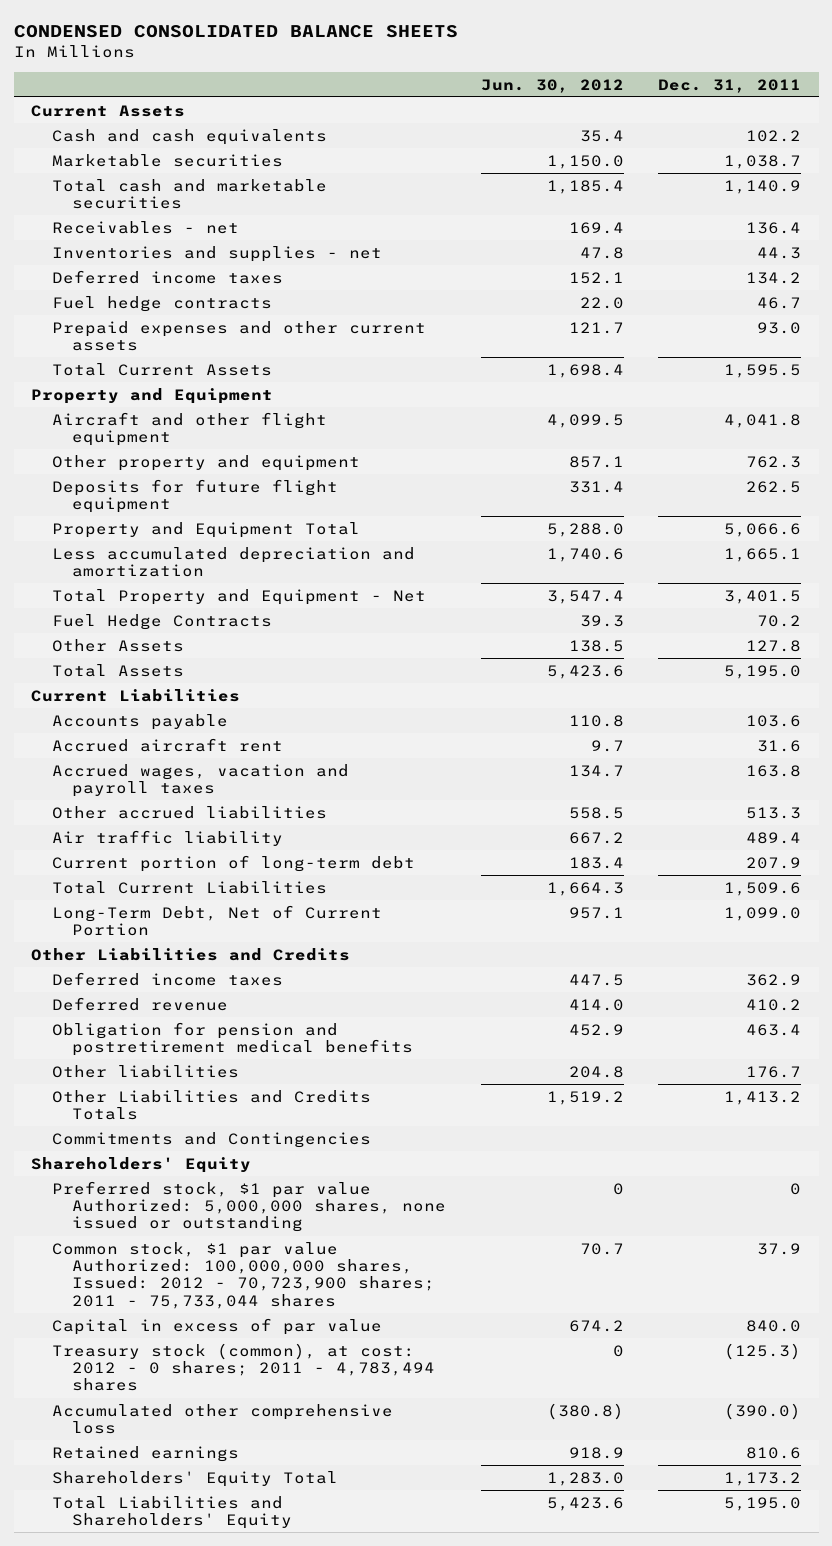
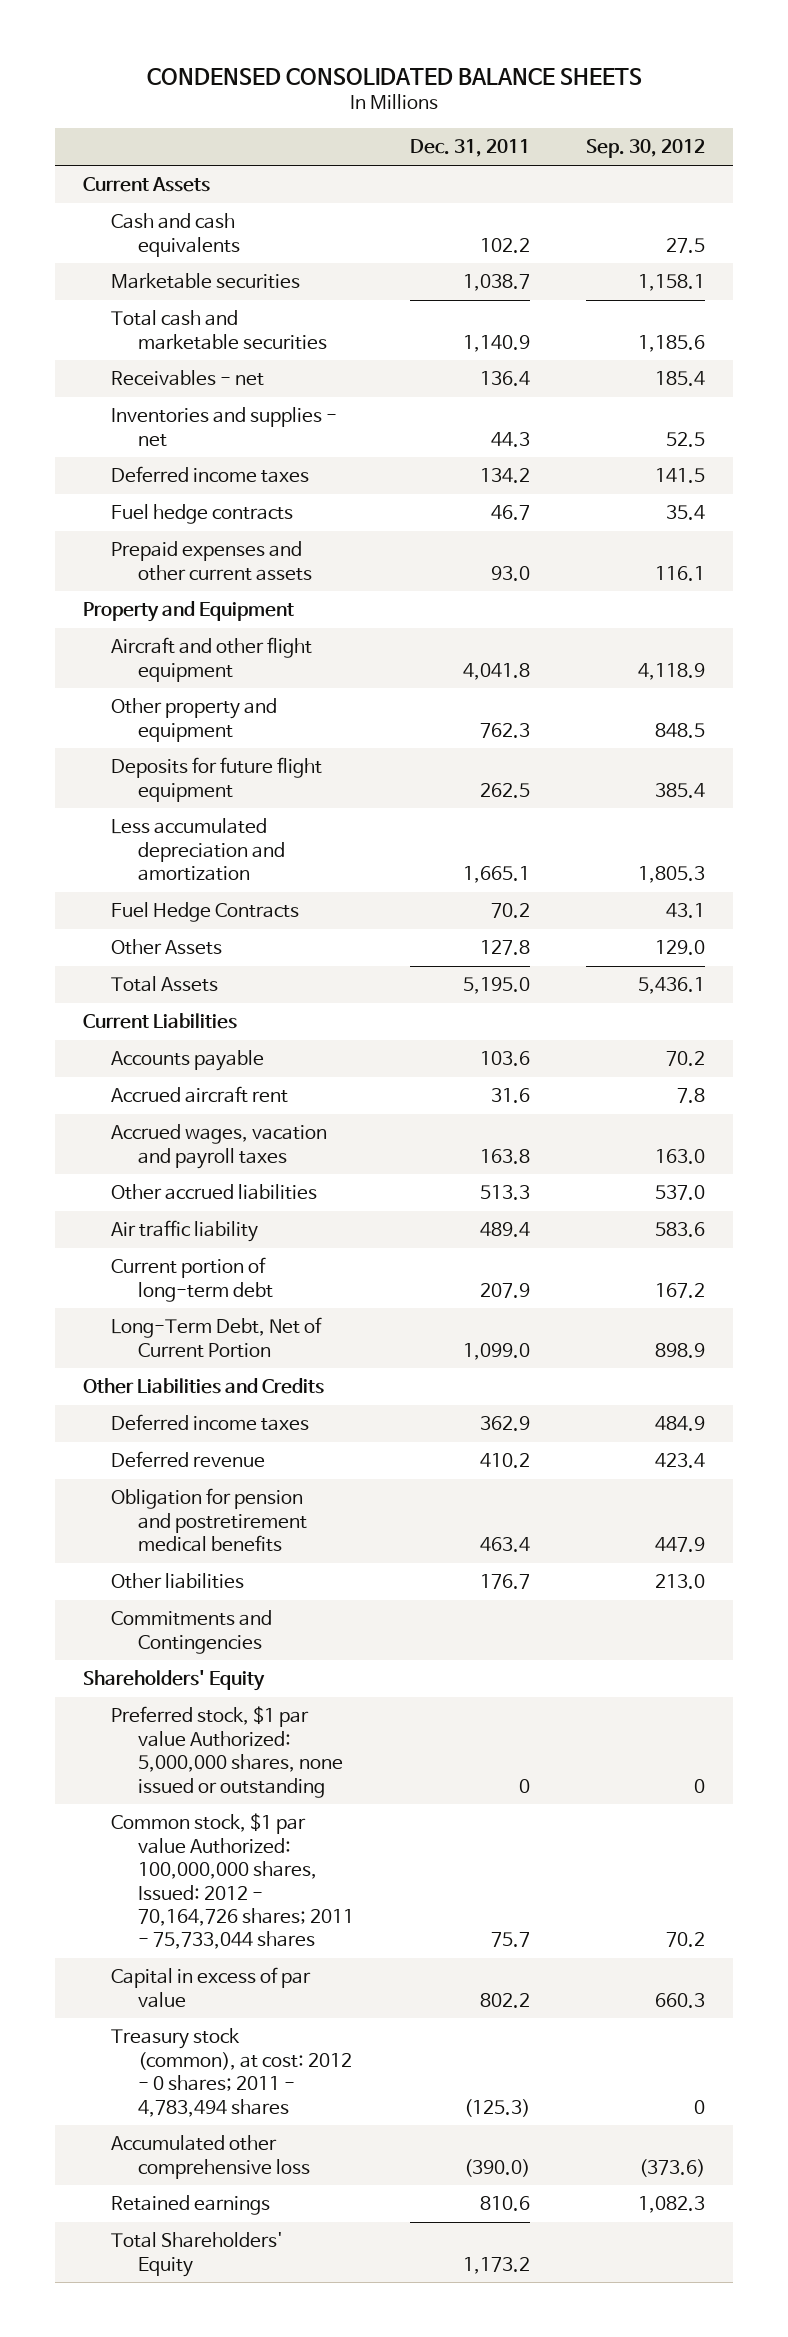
- | Jun. 30, 2012 | Dec. 31, 2011
+ | Dec. 31, 2011 | Sep. 30, 2012
- Total Current Assets | 1,698.4 | 1,595.5
- Property and Equipment Total | 5,288.0 | 5,066.6
- Total Property and Equipment - Net | 3,547.4 | 3,401.5
- Total Current Liabilities | 1,664.3 | 1,509.6
- Other Liabilities and Credits Totals | 1,519.2 | 1,413.2
- Common stock, $1 par value Authorized: 100,000,000 shares, Issued: 2012 - 70,723,900 shares; 2011 - 75,733,044 shares | 70.7 | 37.9
- Capital in excess of par value | 674.2 | 840.0
+ Common stock, $1 par value Authorized: 100,000,000 shares, Issued: 2012 - 70,164,726 shares; 2011 - 75,733,044 shares | 75.7 | 70.2
+ Capital in excess of par value | 802.2 | 660.3
- Shareholders' Equity Total | 1,283.0 | 1,173.2
- Total Liabilities and Shareholders' Equity | 5,423.6 | 5,195.0
+ Total Shareholders' Equity | 1,173.2 |

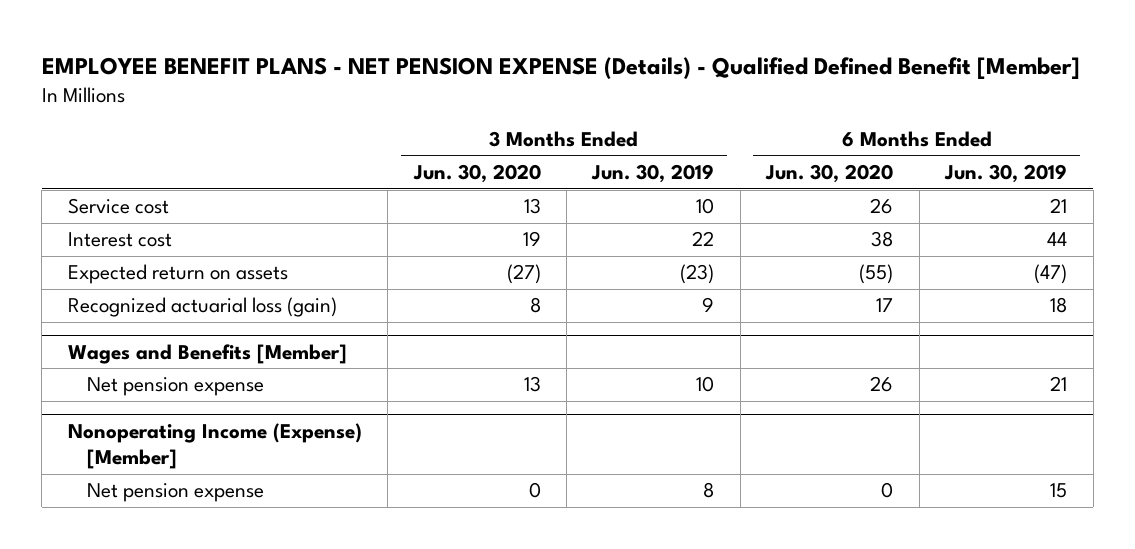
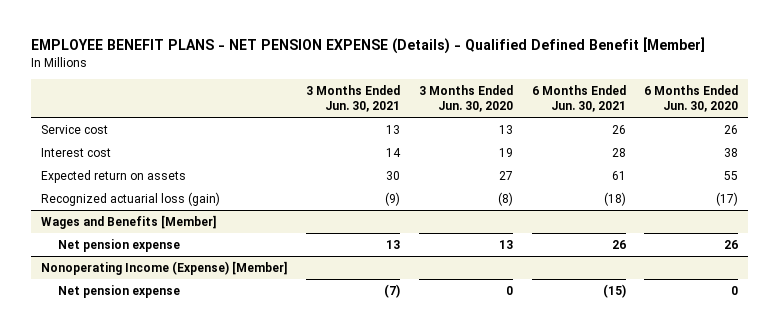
- | 3 Months Ended Jun. 30, 2020 | 3 Months Ended Jun. 30, 2019 | 6 Months Ended Jun. 30, 2020 | 6 Months Ended Jun. 30, 2019
+ | 3 Months Ended Jun. 30, 2021 | 3 Months Ended Jun. 30, 2020 | 6 Months Ended Jun. 30, 2021 | 6 Months Ended Jun. 30, 2020
- Expected return on assets | (27) | (23) | (55) | (47)
- Recognized actuarial loss (gain) | 8 | 9 | 17 | 18
+ Expected return on assets | 30 | 27 | 61 | 55
+ Recognized actuarial loss (gain) | (9) | (8) | (18) | (17)

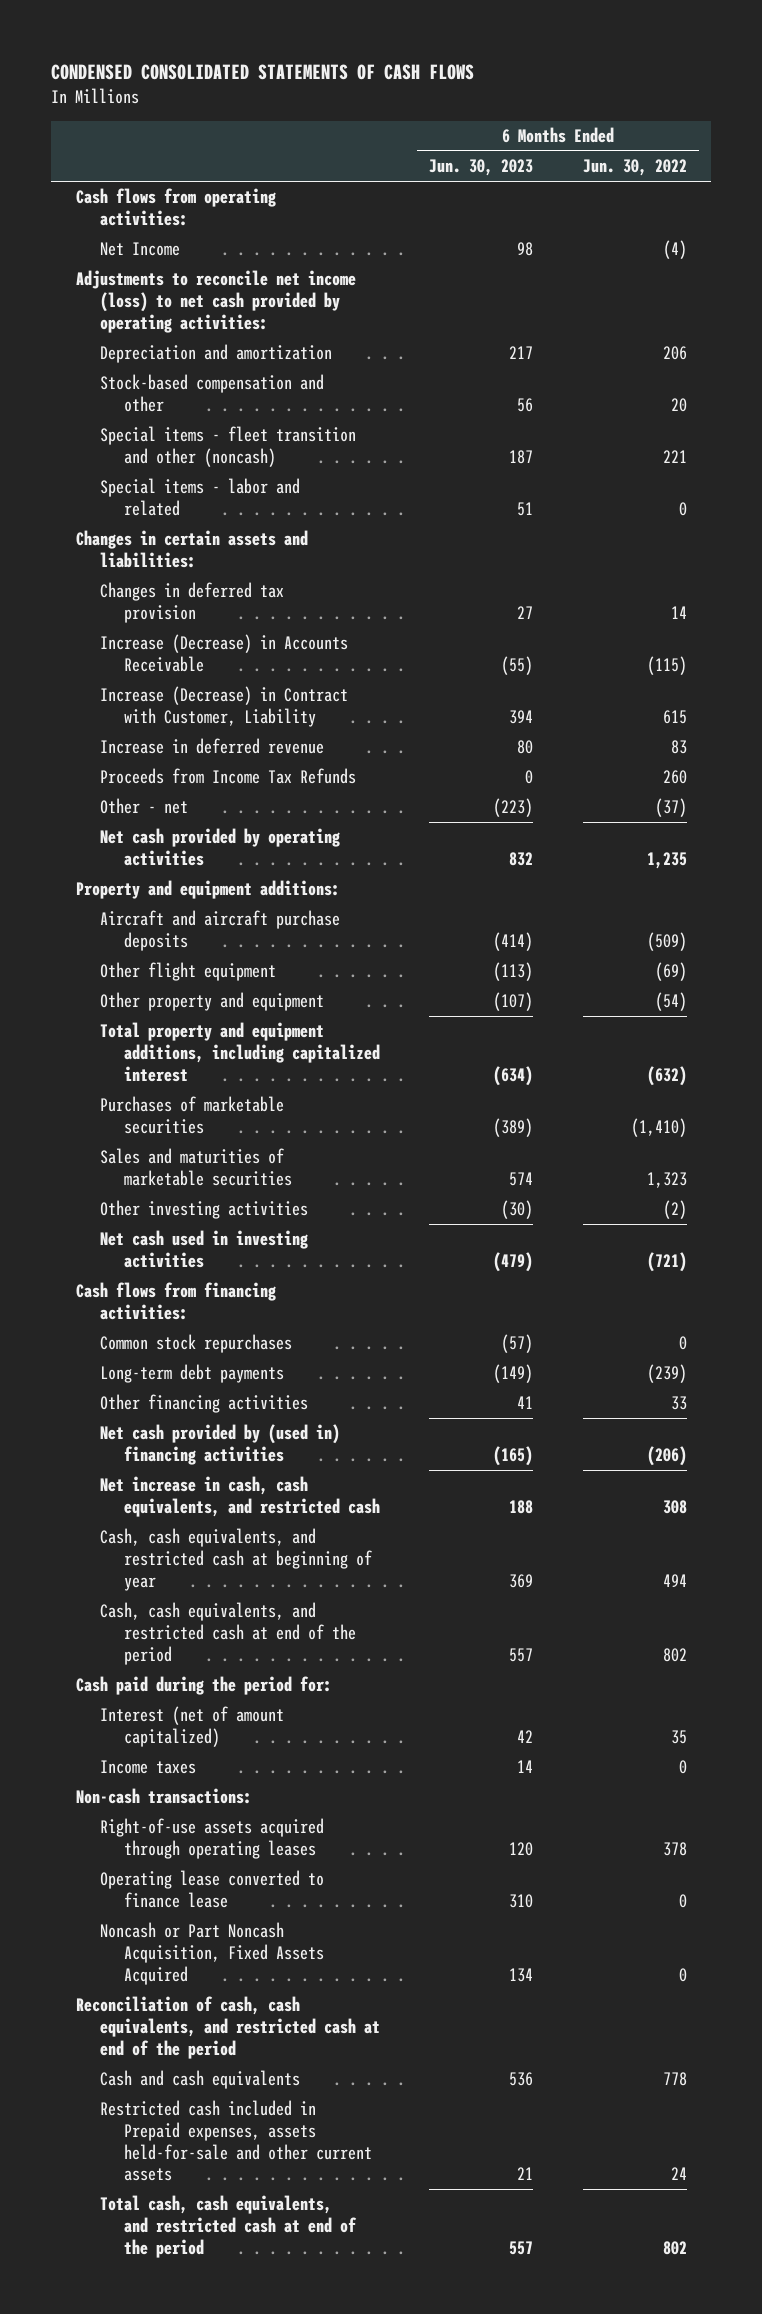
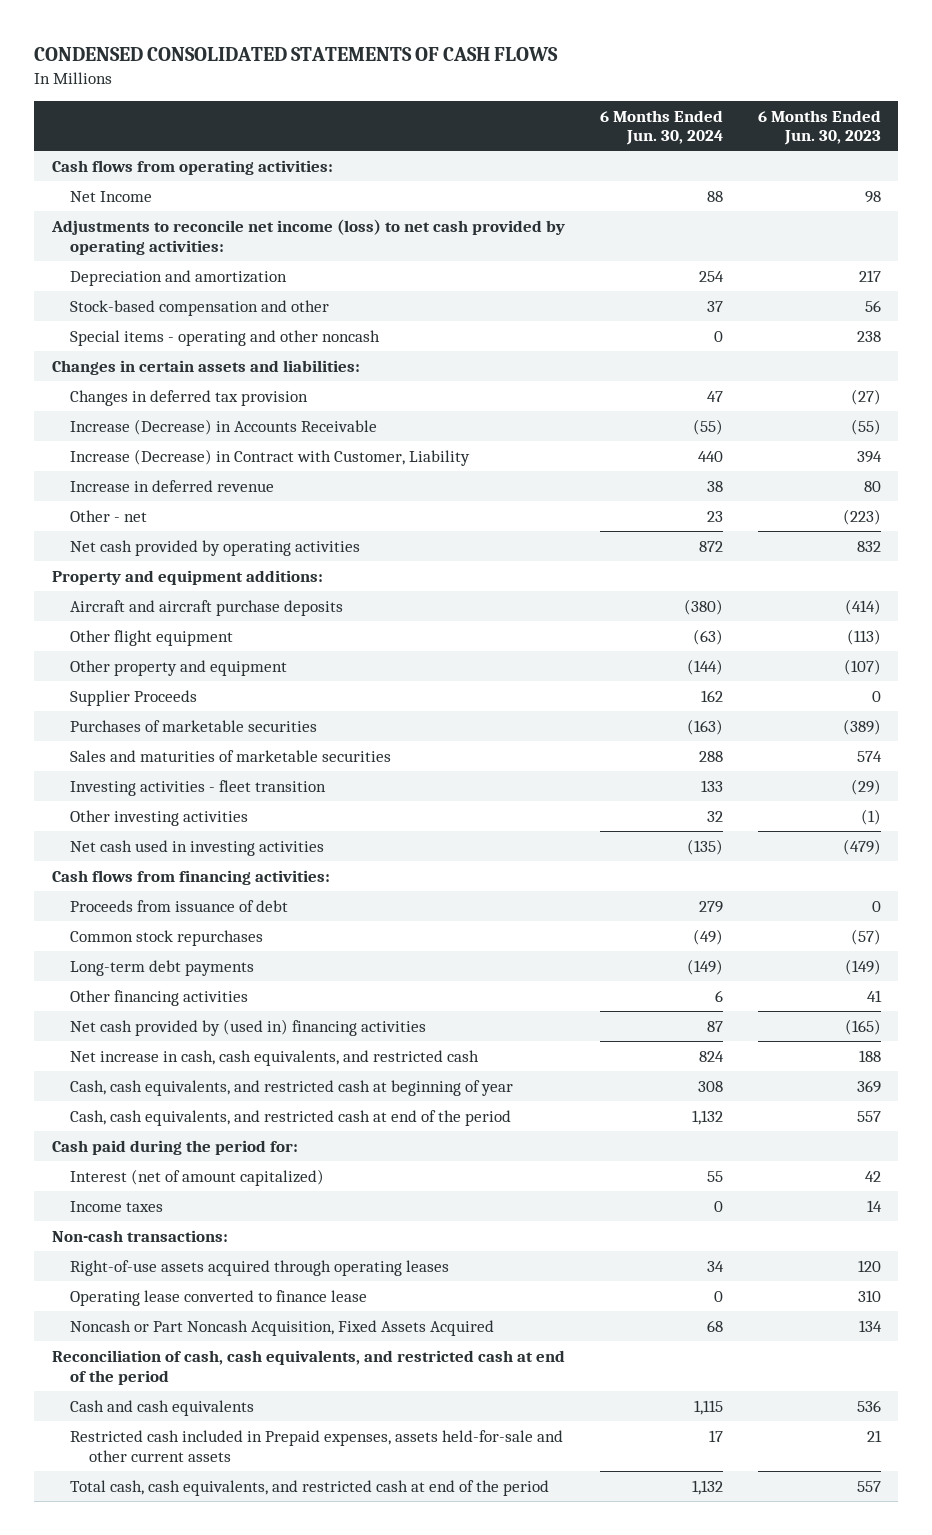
- | 6 Months Ended Jun. 30, 2023 | 6 Months Ended Jun. 30, 2022
+ | 6 Months Ended Jun. 30, 2024 | 6 Months Ended Jun. 30, 2023
- Special items - fleet transition and other (noncash) | 187 | 221
- Special items - labor and related | 51 | 0
+ Special items - operating and other noncash | 0 | 238
- Changes in deferred tax provision | 27 | 14
+ Changes in deferred tax provision | 47 | (27)
- Proceeds from Income Tax Refunds | 0 | 260
- Total property and equipment additions, including capitalized interest | (634) | (632)
+ Supplier Proceeds | 162 | 0
- Other investing activities | (30) | (2)
+ Investing activities - fleet transition | 133 | (29)
+ Other investing activities | 32 | (1)
+ Proceeds from issuance of debt | 279 | 0

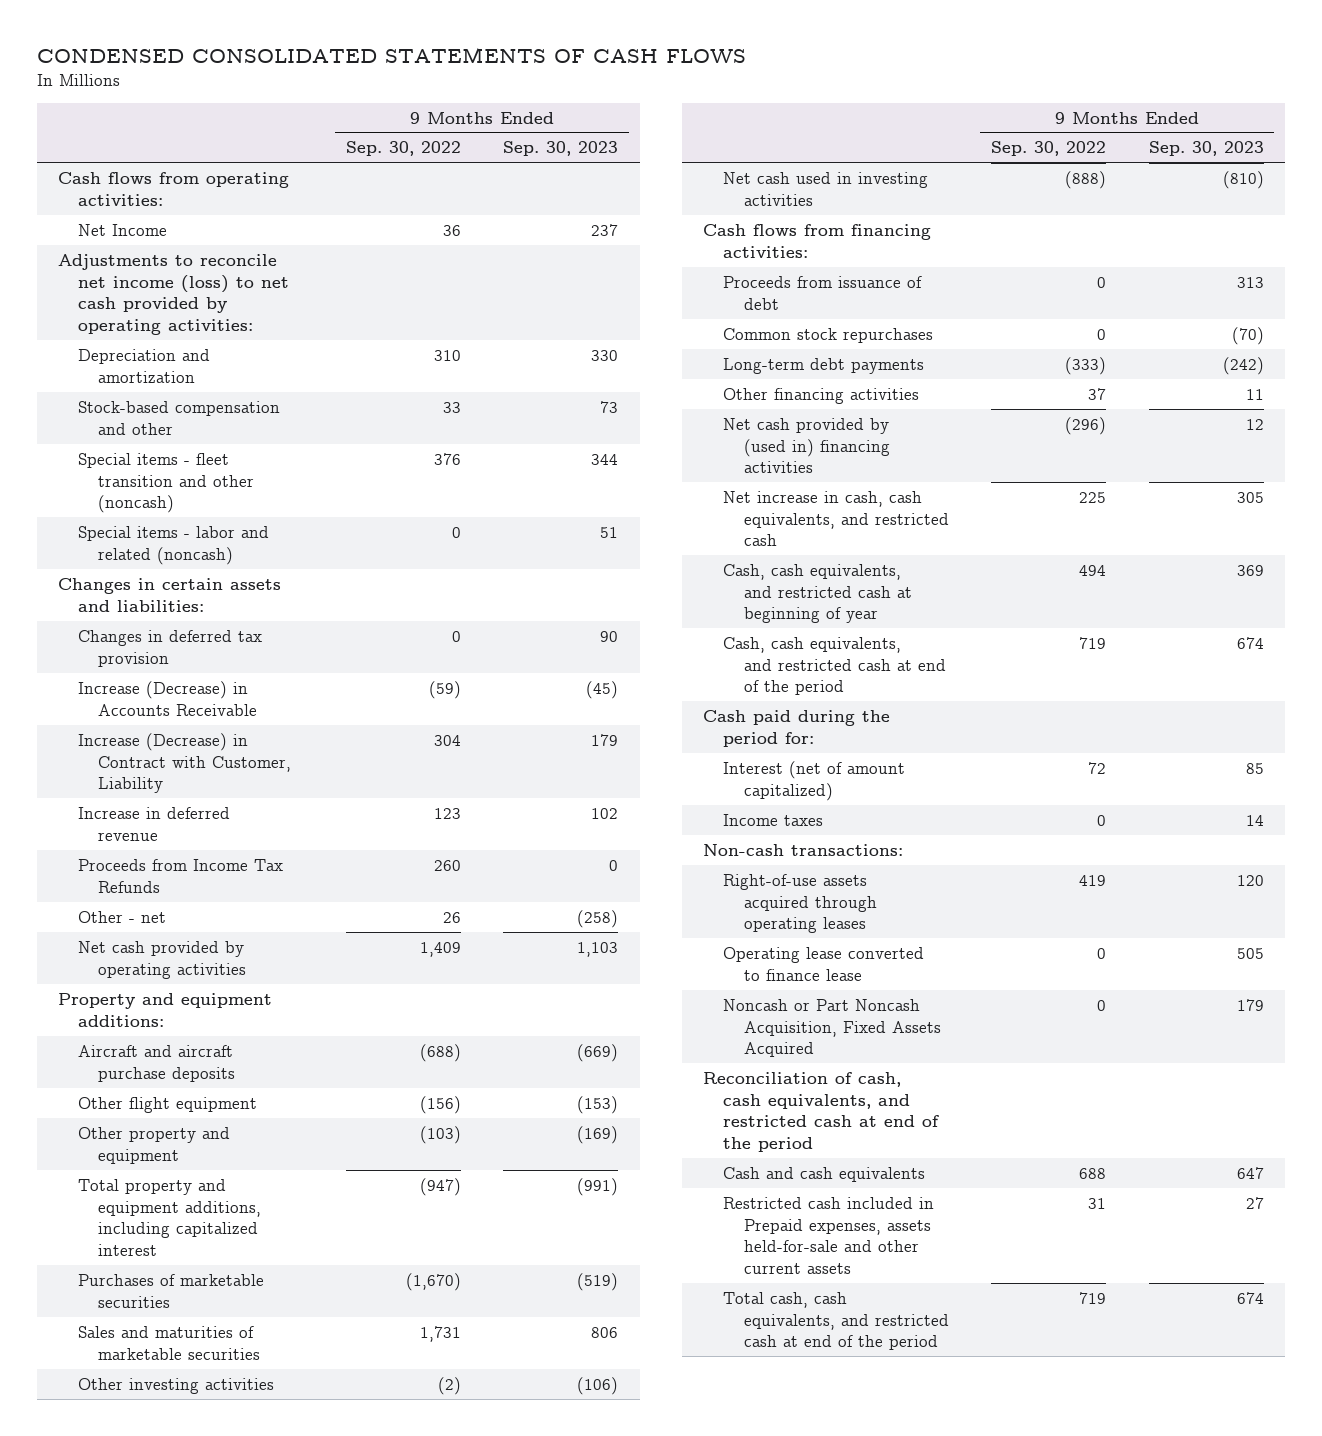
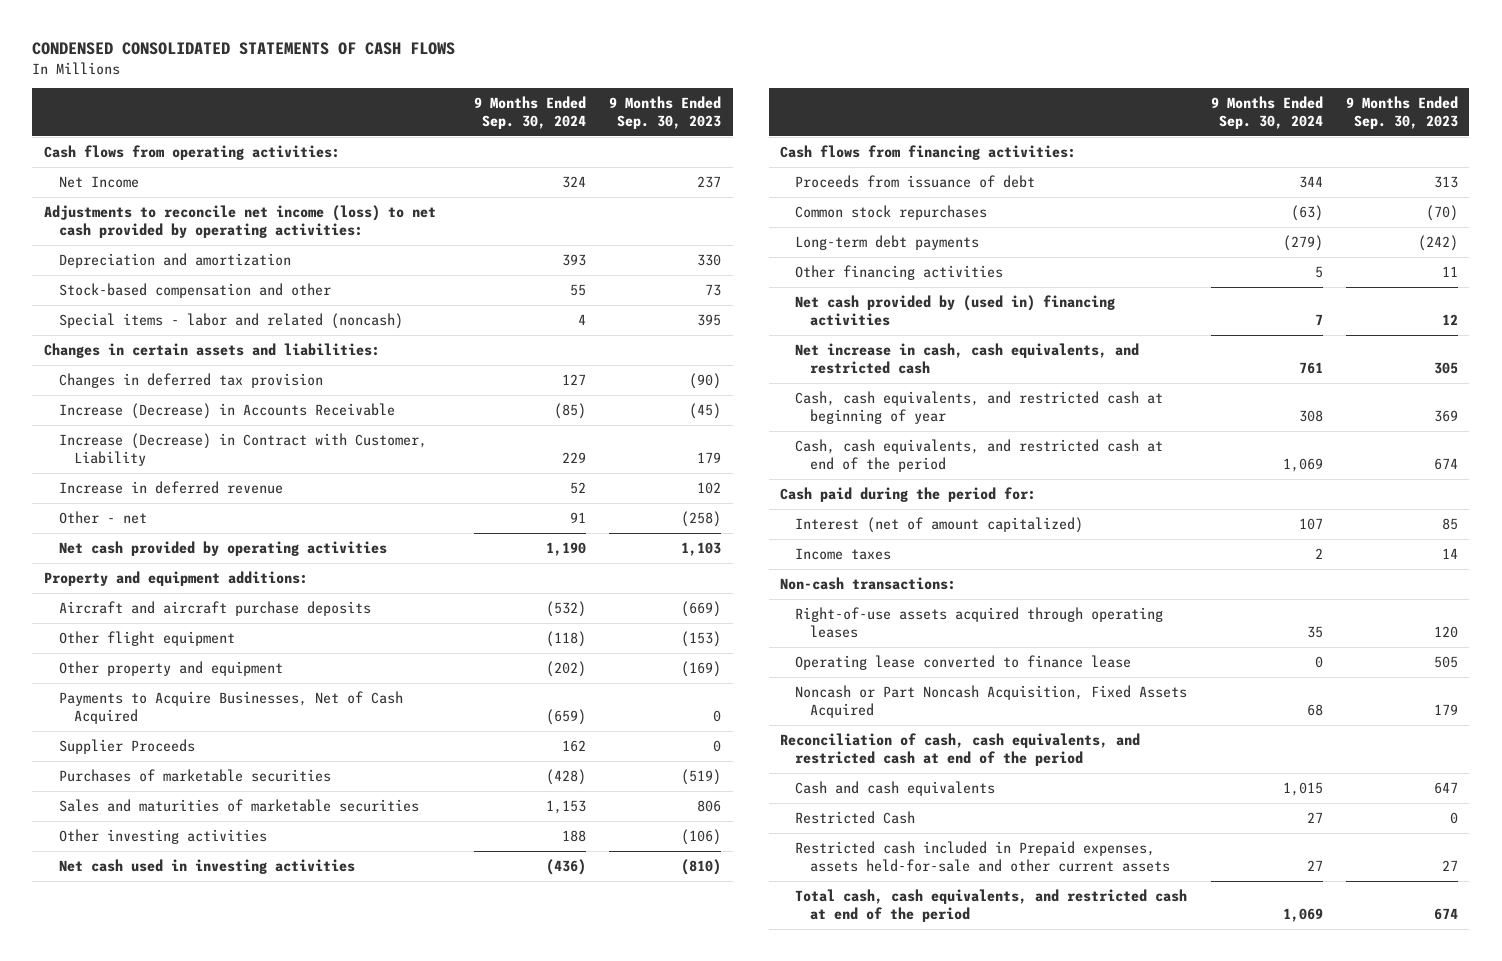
- | 9 Months Ended Sep. 30, 2022 | 9 Months Ended Sep. 30, 2023
+ | 9 Months Ended Sep. 30, 2024 | 9 Months Ended Sep. 30, 2023
- Special items - fleet transition and other (noncash) | 376 | 344
- Special items - labor and related (noncash) | 0 | 51
+ Special items - labor and related (noncash) | 4 | 395
- Changes in deferred tax provision | 0 | 90
+ Changes in deferred tax provision | 127 | (90)
- Proceeds from Income Tax Refunds | 260 | 0
- Total property and equipment additions, including capitalized interest | (947) | (991)
+ Payments to Acquire Businesses, Net of Cash Acquired | (659) | 0
+ Supplier Proceeds | 162 | 0
+ Restricted Cash | 27 | 0

